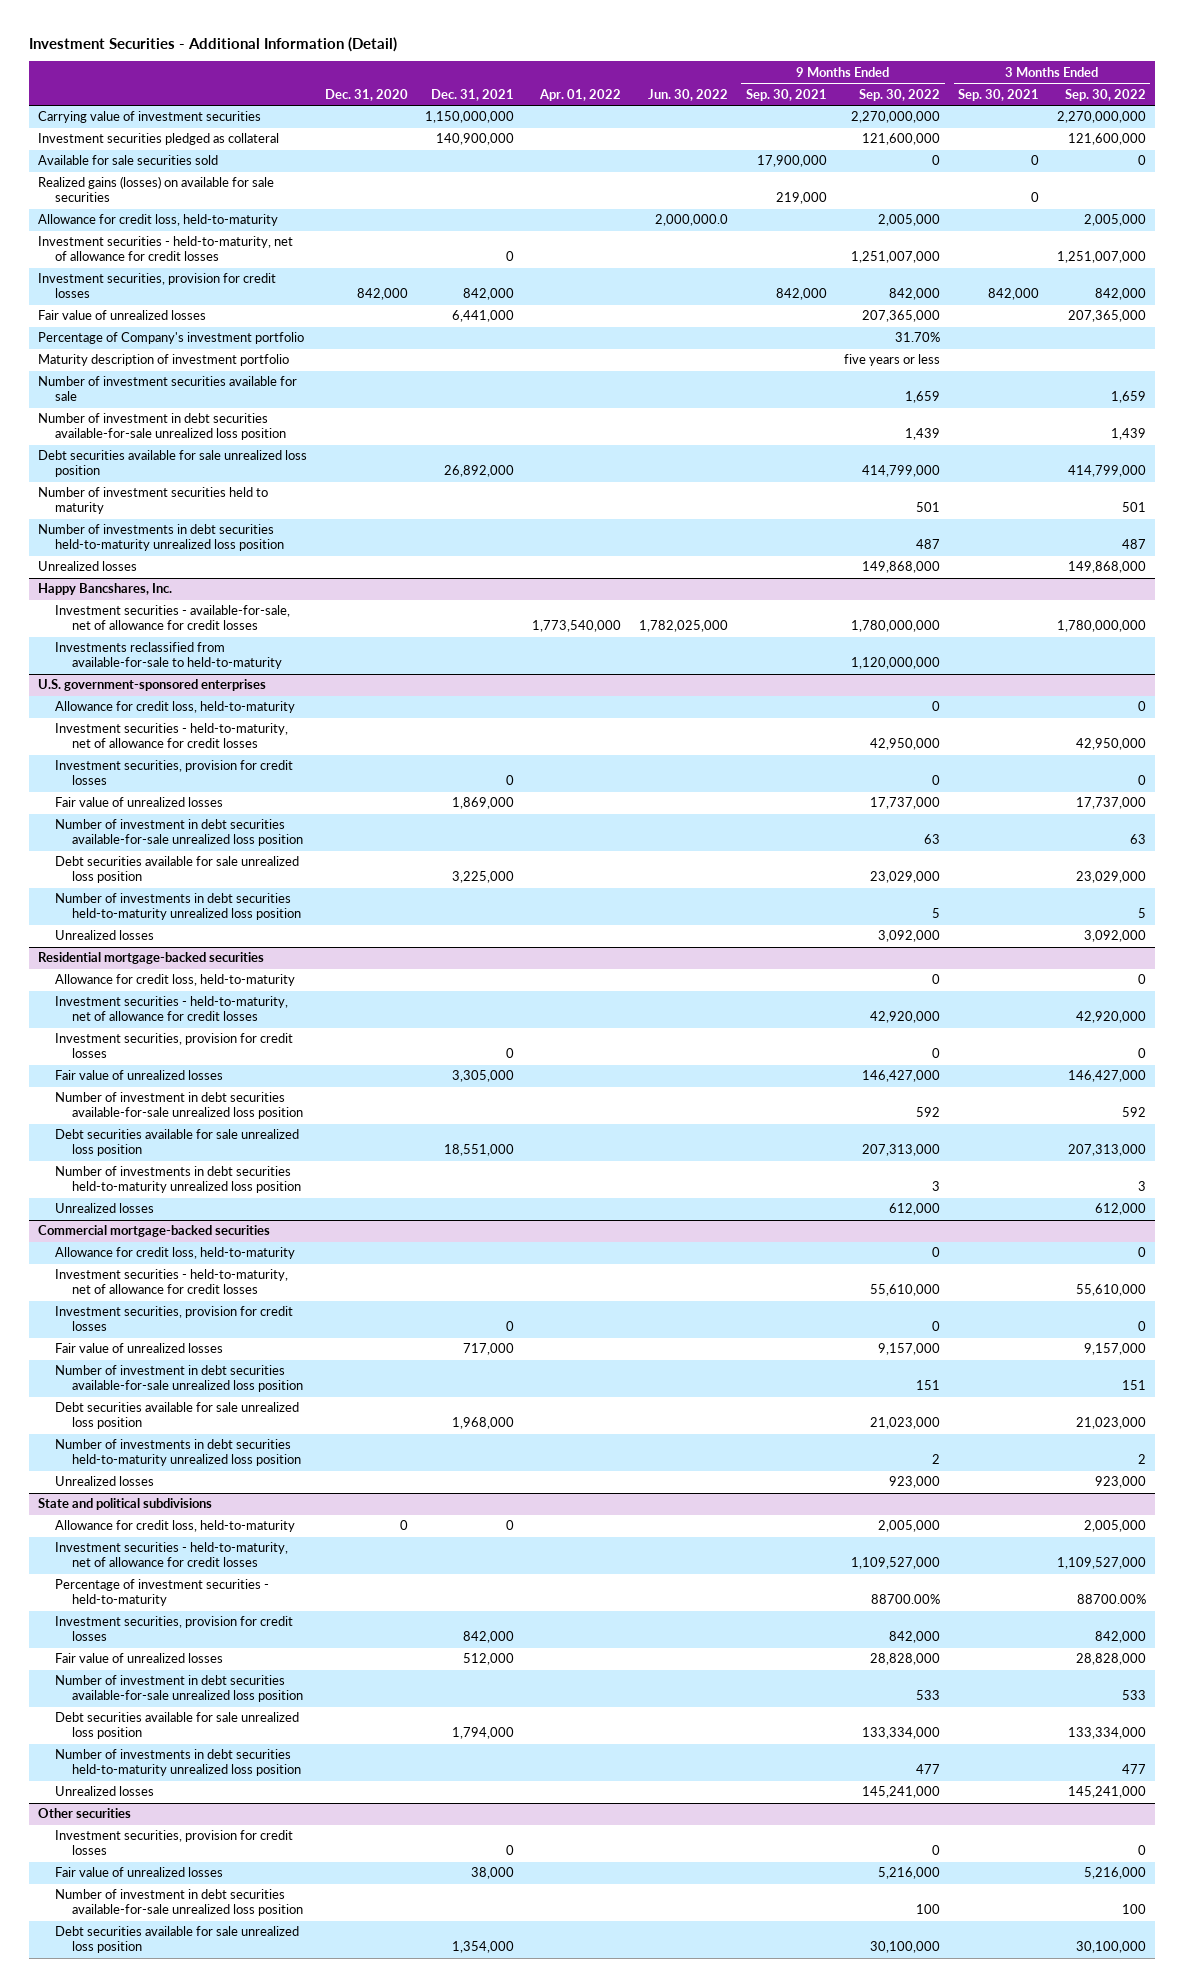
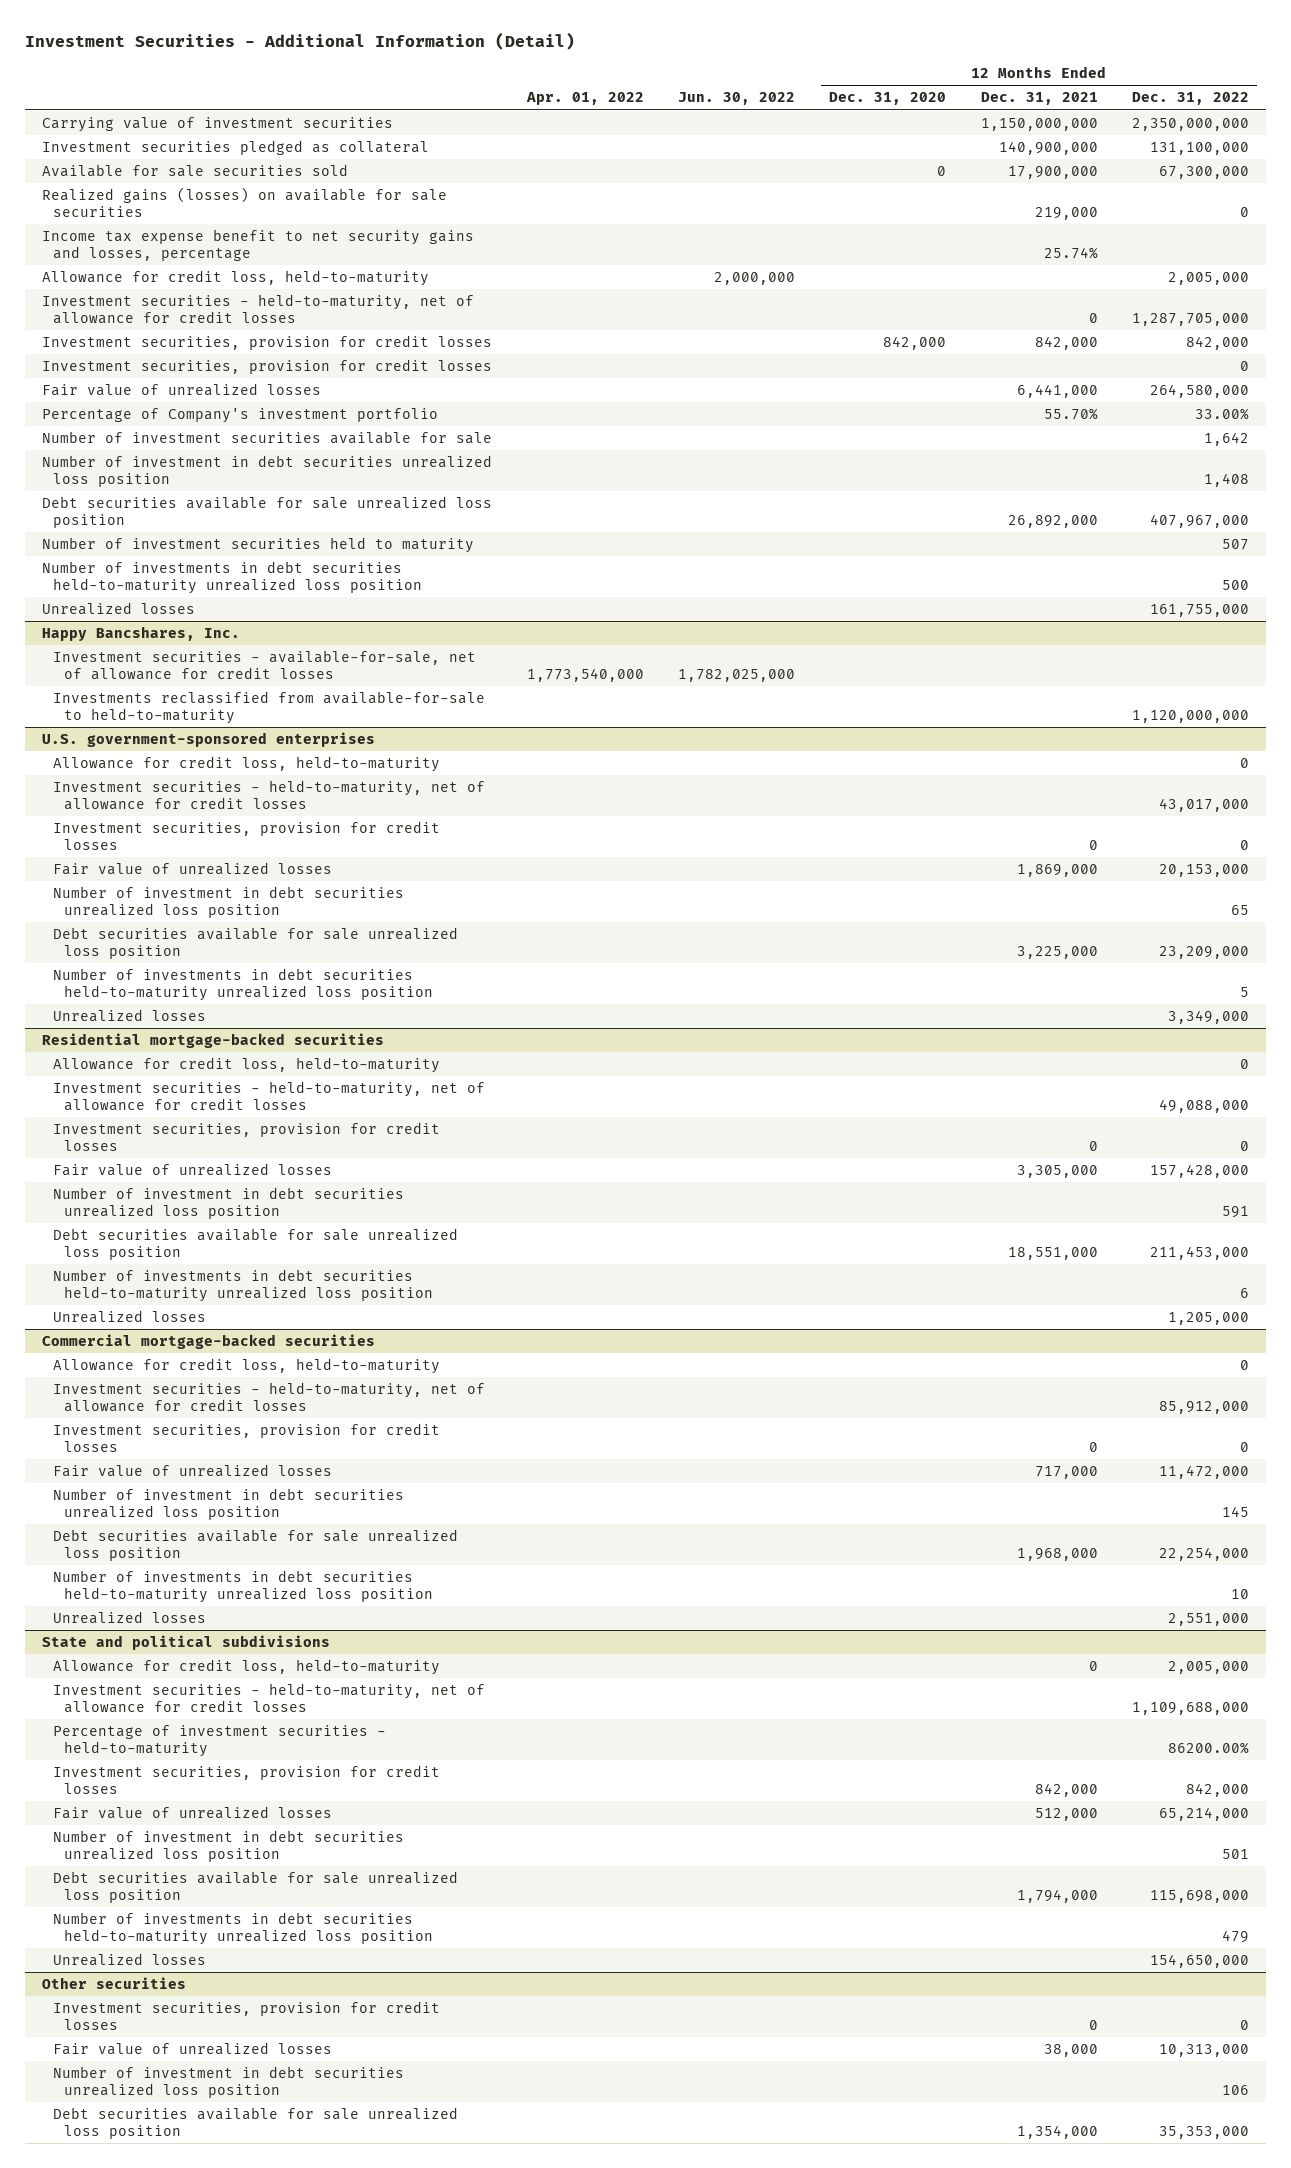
- | Dec. 31, 2020 | Dec. 31, 2021 | Apr. 01, 2022 | Jun. 30, 2022 | 9 Months Ended Sep. 30, 2021 | 9 Months Ended Sep. 30, 2022 | 3 Months Ended Sep. 30, 2021 | 3 Months Ended Sep. 30, 2022
+ | Apr. 01, 2022 | Jun. 30, 2022 | 12 Months Ended Dec. 31, 2020 | 12 Months Ended Dec. 31, 2021 | 12 Months Ended Dec. 31, 2022
- Allowance for credit loss, held-to-maturity | | | | 2,000,000.0 | | 2,005,000 | | 2,005,000
+ Income tax expense benefit to net security gains and losses, percentage | | | | 25.74% |
+ Allowance for credit loss, held-to-maturity | | 2,000,000 | | | 2,005,000
+ Investment securities, provision for credit losses | | | | | 0
- Maturity description of investment portfolio | | | | | | five years or less | |
- Number of investment in debt securities available-for-sale unrealized loss position | | | | | | 1,439 | | 1,439
+ Number of investment in debt securities unrealized loss position | | | | | 1,408
@ U.S. government-sponsored enterprises
- Number of investment in debt securities available-for-sale unrealized loss position | | | | | | 63 | | 63
+ Number of investment in debt securities unrealized loss position | | | | | 65
@ Residential mortgage-backed securities
- Number of investment in debt securities available-for-sale unrealized loss position | | | | | | 592 | | 592
+ Number of investment in debt securities unrealized loss position | | | | | 591
@ Commercial mortgage-backed securities
- Number of investment in debt securities available-for-sale unrealized loss position | | | | | | 151 | | 151
+ Number of investment in debt securities unrealized loss position | | | | | 145
@ State and political subdivisions
- Number of investment in debt securities available-for-sale unrealized loss position | | | | | | 533 | | 533
+ Number of investment in debt securities unrealized loss position | | | | | 501
@ Other securities
- Number of investment in debt securities available-for-sale unrealized loss position | | | | | | 100 | | 100
+ Number of investment in debt securities unrealized loss position | | | | | 106

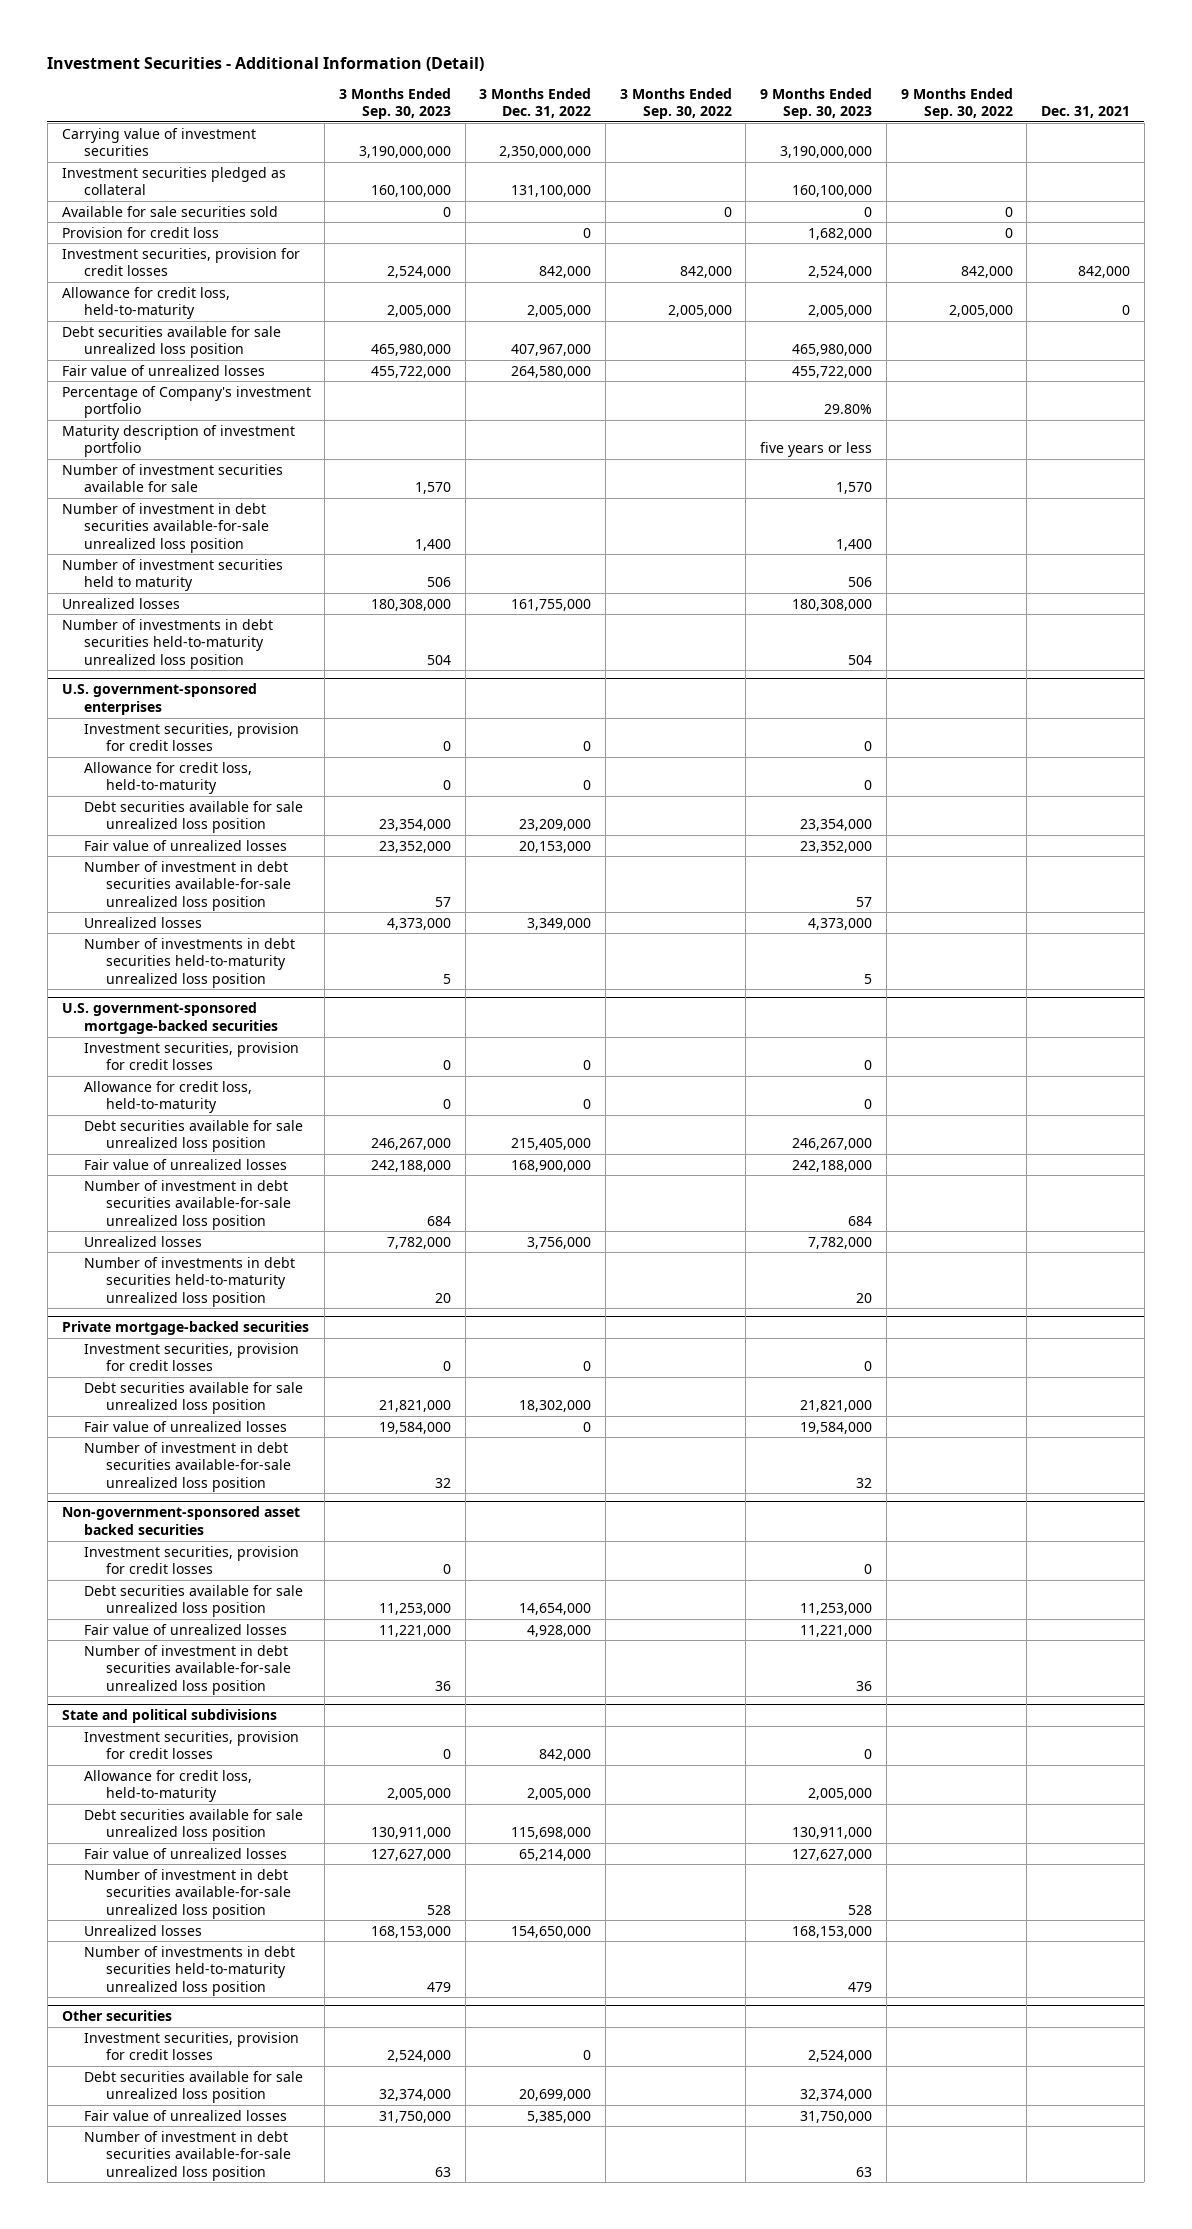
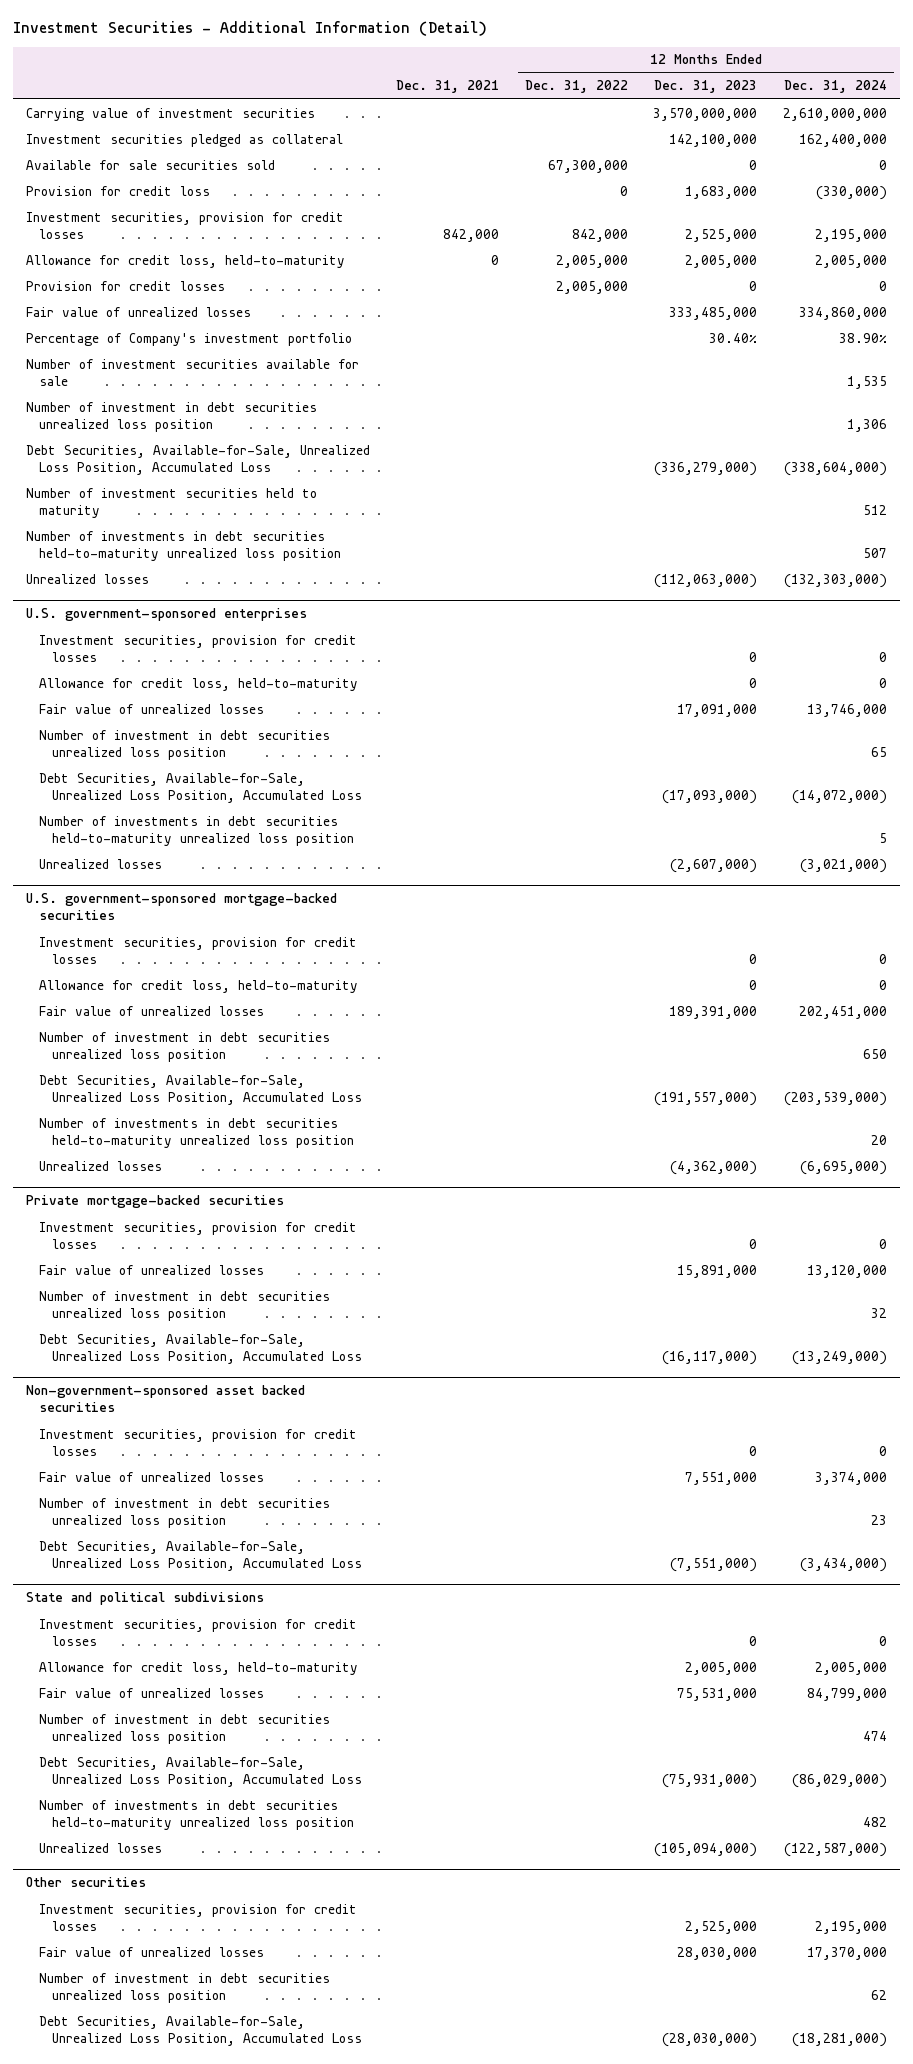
- | 3 Months Ended Sep. 30, 2023 | 3 Months Ended Dec. 31, 2022 | 3 Months Ended Sep. 30, 2022 | 9 Months Ended Sep. 30, 2023 | 9 Months Ended Sep. 30, 2022 | Dec. 31, 2021
+ | Dec. 31, 2021 | 12 Months Ended Dec. 31, 2022 | 12 Months Ended Dec. 31, 2023 | 12 Months Ended Dec. 31, 2024
- Debt securities available for sale unrealized loss position | 465,980,000 | 407,967,000 | | 465,980,000 | |
+ Provision for credit losses | | 2,005,000 | 0 | 0
- Maturity description of investment portfolio | | | | five years or less | |
- Number of investment in debt securities available-for-sale unrealized loss position | 1,400 | | | 1,400 | |
+ Number of investment in debt securities unrealized loss position | | | | 1,306
+ Debt Securities, Available-for-Sale, Unrealized Loss Position, Accumulated Loss | | | (336,279,000) | (338,604,000)
moved down: Unrealized losses | | | (112,063,000) | (132,303,000)
@ U.S. government-sponsored enterprises
- Debt securities available for sale unrealized loss position | 23,354,000 | 23,209,000 | | 23,354,000 | |
- Number of investment in debt securities available-for-sale unrealized loss position | 57 | | | 57 | |
+ Number of investment in debt securities unrealized loss position | | | | 65
+ Debt Securities, Available-for-Sale, Unrealized Loss Position, Accumulated Loss | | | (17,093,000) | (14,072,000)
moved down: Unrealized losses | | | (2,607,000) | (3,021,000)
@ U.S. government-sponsored mortgage-backed securities
- Debt securities available for sale unrealized loss position | 246,267,000 | 215,405,000 | | 246,267,000 | |
- Number of investment in debt securities available-for-sale unrealized loss position | 684 | | | 684 | |
+ Number of investment in debt securities unrealized loss position | | | | 650
+ Debt Securities, Available-for-Sale, Unrealized Loss Position, Accumulated Loss | | | (191,557,000) | (203,539,000)
moved down: Unrealized losses | | | (4,362,000) | (6,695,000)
@ Private mortgage-backed securities
- Debt securities available for sale unrealized loss position | 21,821,000 | 18,302,000 | | 21,821,000 | |
- Number of investment in debt securities available-for-sale unrealized loss position | 32 | | | 32 | |
+ Number of investment in debt securities unrealized loss position | | | | 32
+ Debt Securities, Available-for-Sale, Unrealized Loss Position, Accumulated Loss | | | (16,117,000) | (13,249,000)
@ Non-government-sponsored asset backed securities
- Debt securities available for sale unrealized loss position | 11,253,000 | 14,654,000 | | 11,253,000 | |
- Number of investment in debt securities available-for-sale unrealized loss position | 36 | | | 36 | |
+ Number of investment in debt securities unrealized loss position | | | | 23
+ Debt Securities, Available-for-Sale, Unrealized Loss Position, Accumulated Loss | | | (7,551,000) | (3,434,000)
@ State and political subdivisions
- Debt securities available for sale unrealized loss position | 130,911,000 | 115,698,000 | | 130,911,000 | |
- Number of investment in debt securities available-for-sale unrealized loss position | 528 | | | 528 | |
+ Number of investment in debt securities unrealized loss position | | | | 474
+ Debt Securities, Available-for-Sale, Unrealized Loss Position, Accumulated Loss | | | (75,931,000) | (86,029,000)
moved down: Unrealized losses | | | (105,094,000) | (122,587,000)
@ Other securities
- Debt securities available for sale unrealized loss position | 32,374,000 | 20,699,000 | | 32,374,000 | |
- Number of investment in debt securities available-for-sale unrealized loss position | 63 | | | 63 | |
+ Number of investment in debt securities unrealized loss position | | | | 62
+ Debt Securities, Available-for-Sale, Unrealized Loss Position, Accumulated Loss | | | (28,030,000) | (18,281,000)

